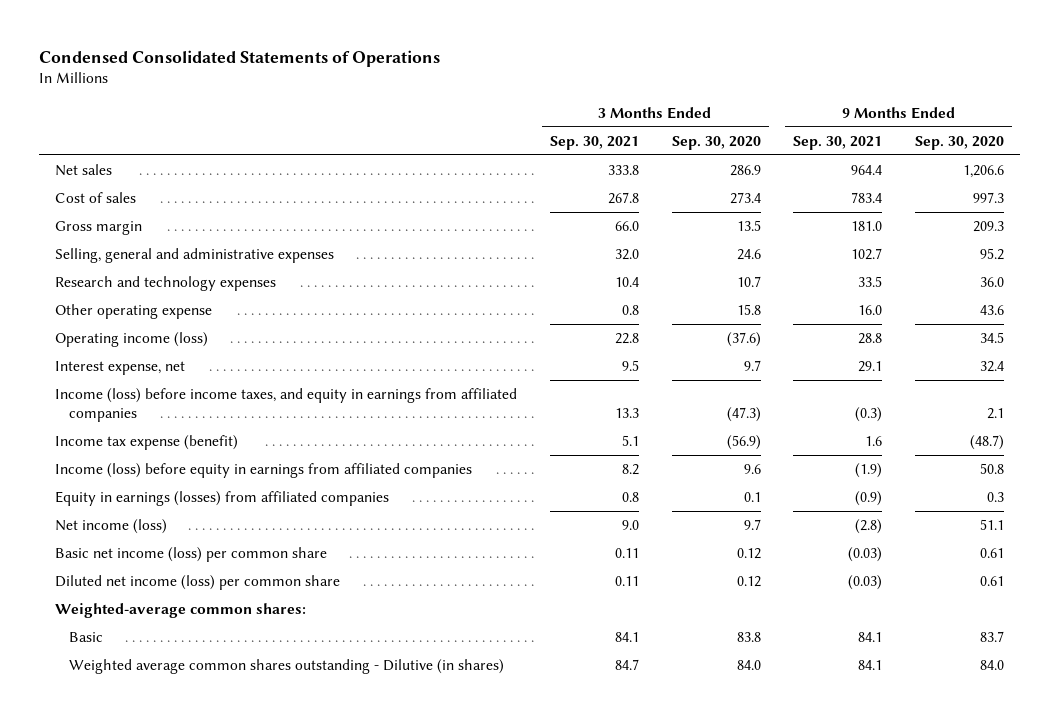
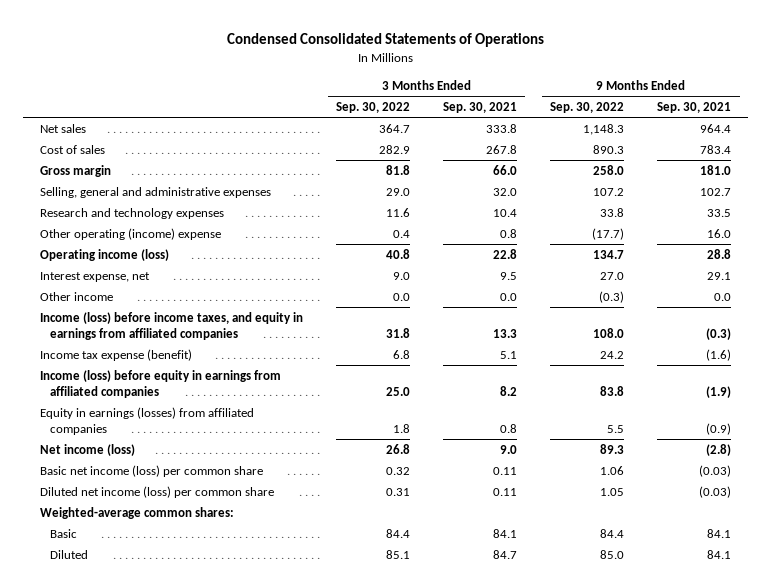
- | 3 Months Ended Sep. 30, 2021 | 3 Months Ended Sep. 30, 2020 | 9 Months Ended Sep. 30, 2021 | 9 Months Ended Sep. 30, 2020
+ | 3 Months Ended Sep. 30, 2022 | 3 Months Ended Sep. 30, 2021 | 9 Months Ended Sep. 30, 2022 | 9 Months Ended Sep. 30, 2021
- Other operating expense | 0.8 | 15.8 | 16.0 | 43.6
+ Other operating (income) expense | 0.4 | 0.8 | (17.7) | 16.0
+ Other income | 0.0 | 0.0 | (0.3) | 0.0
- Income tax expense (benefit) | 5.1 | (56.9) | 1.6 | (48.7)
+ Income tax expense (benefit) | 6.8 | 5.1 | 24.2 | (1.6)
- Weighted average common shares outstanding - Dilutive (in shares) | 84.7 | 84.0 | 84.1 | 84.0
+ Diluted | 85.1 | 84.7 | 85.0 | 84.1

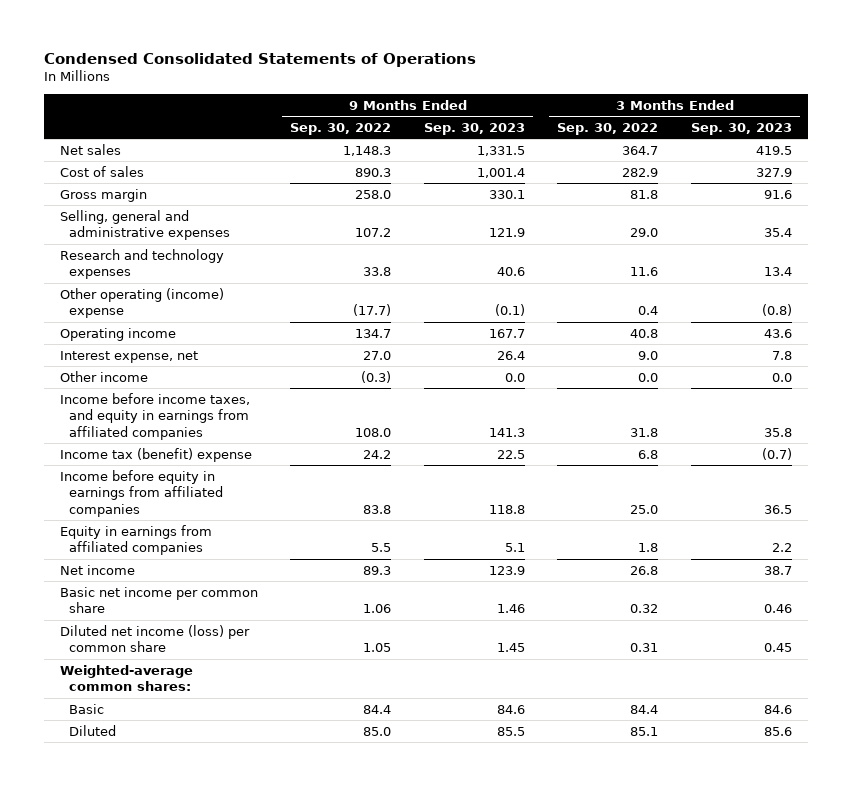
- | 3 Months Ended Sep. 30, 2022 | 3 Months Ended Sep. 30, 2021 | 9 Months Ended Sep. 30, 2022 | 9 Months Ended Sep. 30, 2021
+ | 9 Months Ended Sep. 30, 2022 | 9 Months Ended Sep. 30, 2023 | 3 Months Ended Sep. 30, 2022 | 3 Months Ended Sep. 30, 2023
- Operating income (loss) | 40.8 | 22.8 | 134.7 | 28.8
+ Operating income | 134.7 | 167.7 | 40.8 | 43.6
- Income (loss) before income taxes, and equity in earnings from affiliated companies | 31.8 | 13.3 | 108.0 | (0.3)
- Income tax expense (benefit) | 6.8 | 5.1 | 24.2 | (1.6)
- Income (loss) before equity in earnings from affiliated companies | 25.0 | 8.2 | 83.8 | (1.9)
- Equity in earnings (losses) from affiliated companies | 1.8 | 0.8 | 5.5 | (0.9)
- Net income (loss) | 26.8 | 9.0 | 89.3 | (2.8)
- Basic net income (loss) per common share | 0.32 | 0.11 | 1.06 | (0.03)
+ Income before income taxes, and equity in earnings from affiliated companies | 108.0 | 141.3 | 31.8 | 35.8
+ Income tax (benefit) expense | 24.2 | 22.5 | 6.8 | (0.7)
+ Income before equity in earnings from affiliated companies | 83.8 | 118.8 | 25.0 | 36.5
+ Equity in earnings from affiliated companies | 5.5 | 5.1 | 1.8 | 2.2
+ Net income | 89.3 | 123.9 | 26.8 | 38.7
+ Basic net income per common share | 1.06 | 1.46 | 0.32 | 0.46

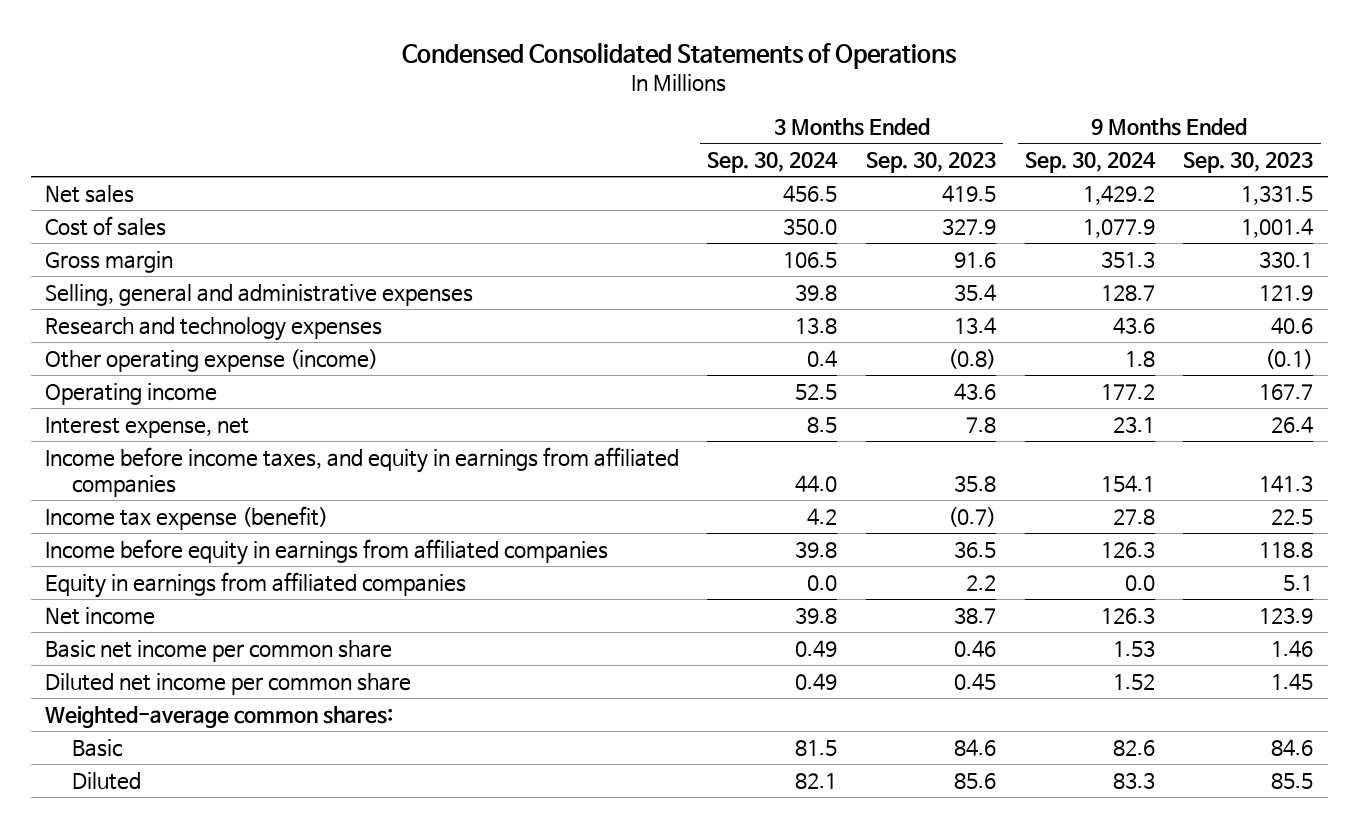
- | 9 Months Ended Sep. 30, 2022 | 9 Months Ended Sep. 30, 2023 | 3 Months Ended Sep. 30, 2022 | 3 Months Ended Sep. 30, 2023
+ | 3 Months Ended Sep. 30, 2024 | 3 Months Ended Sep. 30, 2023 | 9 Months Ended Sep. 30, 2024 | 9 Months Ended Sep. 30, 2023
- Other operating (income) expense | (17.7) | (0.1) | 0.4 | (0.8)
+ Other operating expense (income) | 0.4 | (0.8) | 1.8 | (0.1)
- Other income | (0.3) | 0.0 | 0.0 | 0.0
- Income tax (benefit) expense | 24.2 | 22.5 | 6.8 | (0.7)
+ Income tax expense (benefit) | 4.2 | (0.7) | 27.8 | 22.5
- Diluted net income (loss) per common share | 1.05 | 1.45 | 0.31 | 0.45
+ Diluted net income per common share | 0.49 | 0.45 | 1.52 | 1.45

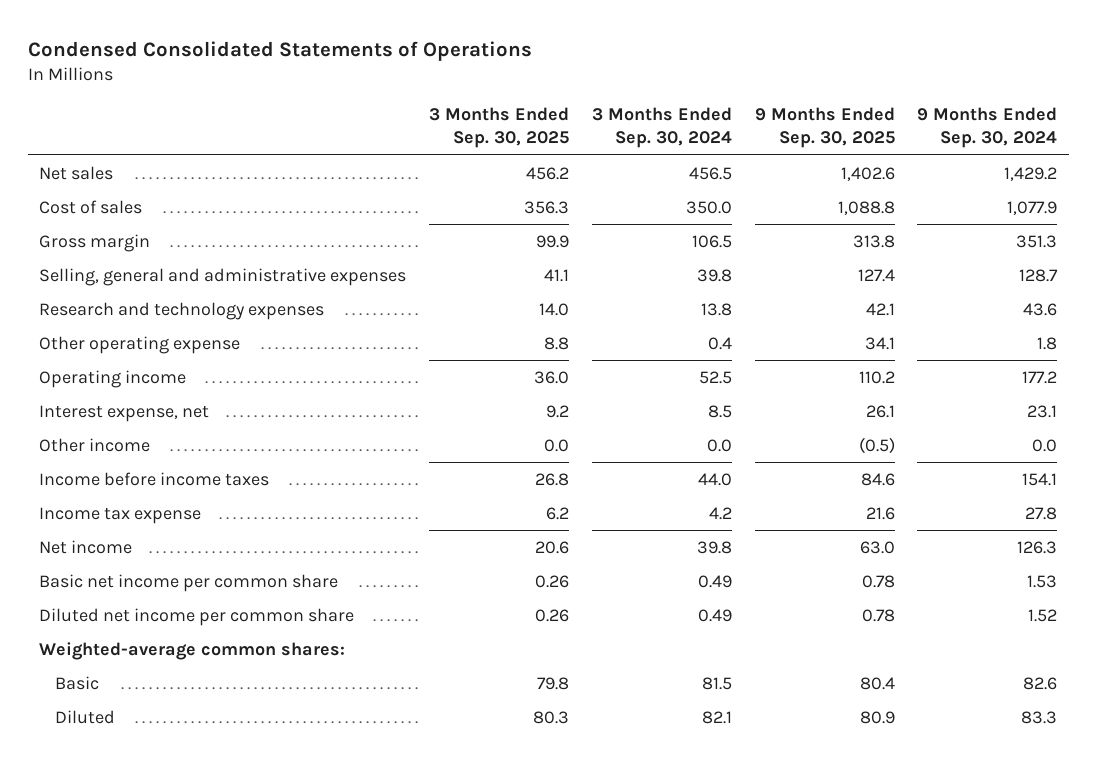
- | 3 Months Ended Sep. 30, 2024 | 3 Months Ended Sep. 30, 2023 | 9 Months Ended Sep. 30, 2024 | 9 Months Ended Sep. 30, 2023
+ | 3 Months Ended Sep. 30, 2025 | 3 Months Ended Sep. 30, 2024 | 9 Months Ended Sep. 30, 2025 | 9 Months Ended Sep. 30, 2024
- Other operating expense (income) | 0.4 | (0.8) | 1.8 | (0.1)
+ Other operating expense | 8.8 | 0.4 | 34.1 | 1.8
- Income before income taxes, and equity in earnings from affiliated companies | 44.0 | 35.8 | 154.1 | 141.3
- Income tax expense (benefit) | 4.2 | (0.7) | 27.8 | 22.5
- Income before equity in earnings from affiliated companies | 39.8 | 36.5 | 126.3 | 118.8
- Equity in earnings from affiliated companies | 0.0 | 2.2 | 0.0 | 5.1
+ Other income | 0.0 | 0.0 | (0.5) | 0.0
+ Income before income taxes | 26.8 | 44.0 | 84.6 | 154.1
+ Income tax expense | 6.2 | 4.2 | 21.6 | 27.8

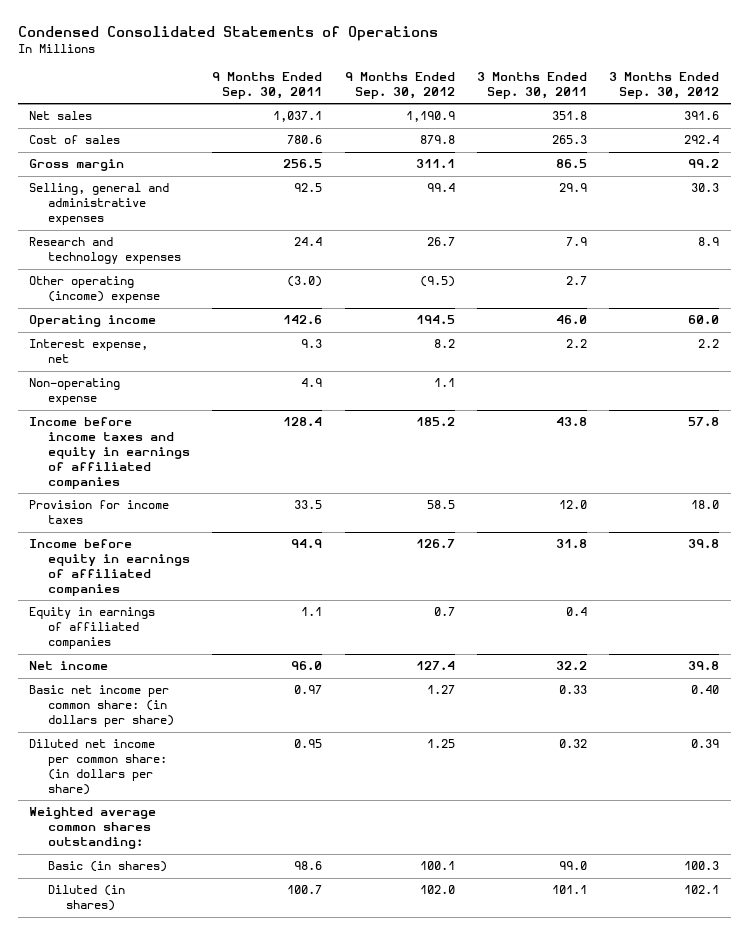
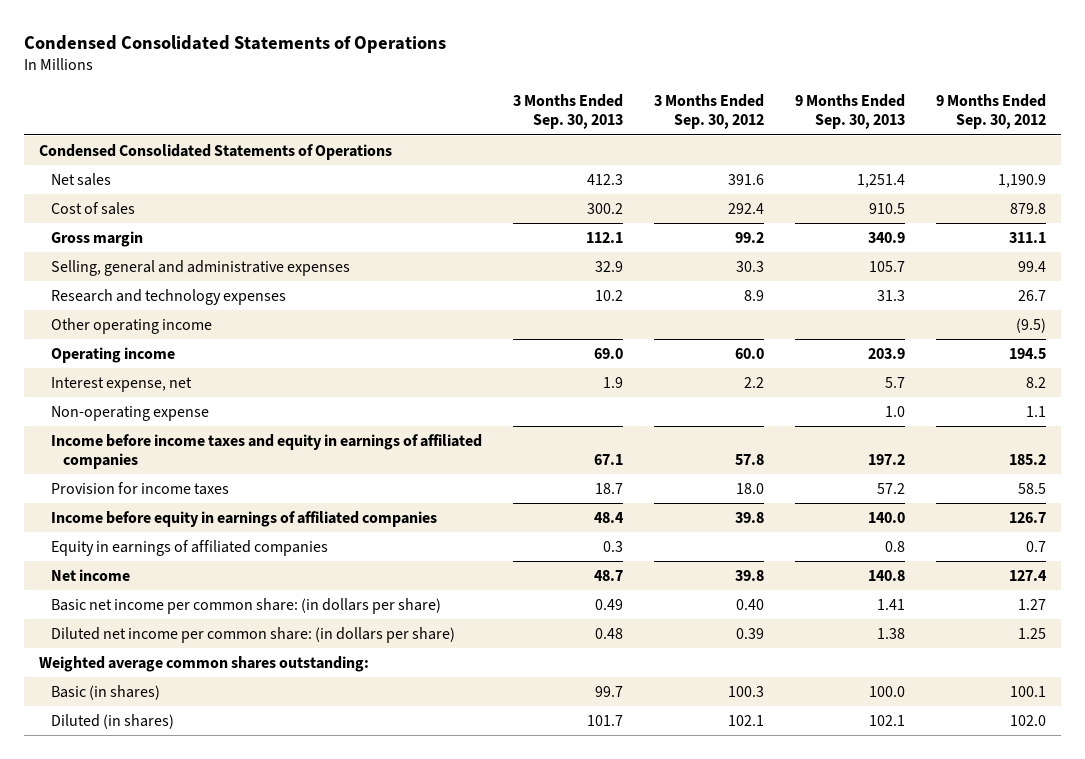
- | 9 Months Ended Sep. 30, 2011 | 9 Months Ended Sep. 30, 2012 | 3 Months Ended Sep. 30, 2011 | 3 Months Ended Sep. 30, 2012
+ | 3 Months Ended Sep. 30, 2013 | 3 Months Ended Sep. 30, 2012 | 9 Months Ended Sep. 30, 2013 | 9 Months Ended Sep. 30, 2012
+ Condensed Consolidated Statements of Operations
- Other operating (income) expense | (3.0) | (9.5) | 2.7 |
+ Other operating income | | | | (9.5)

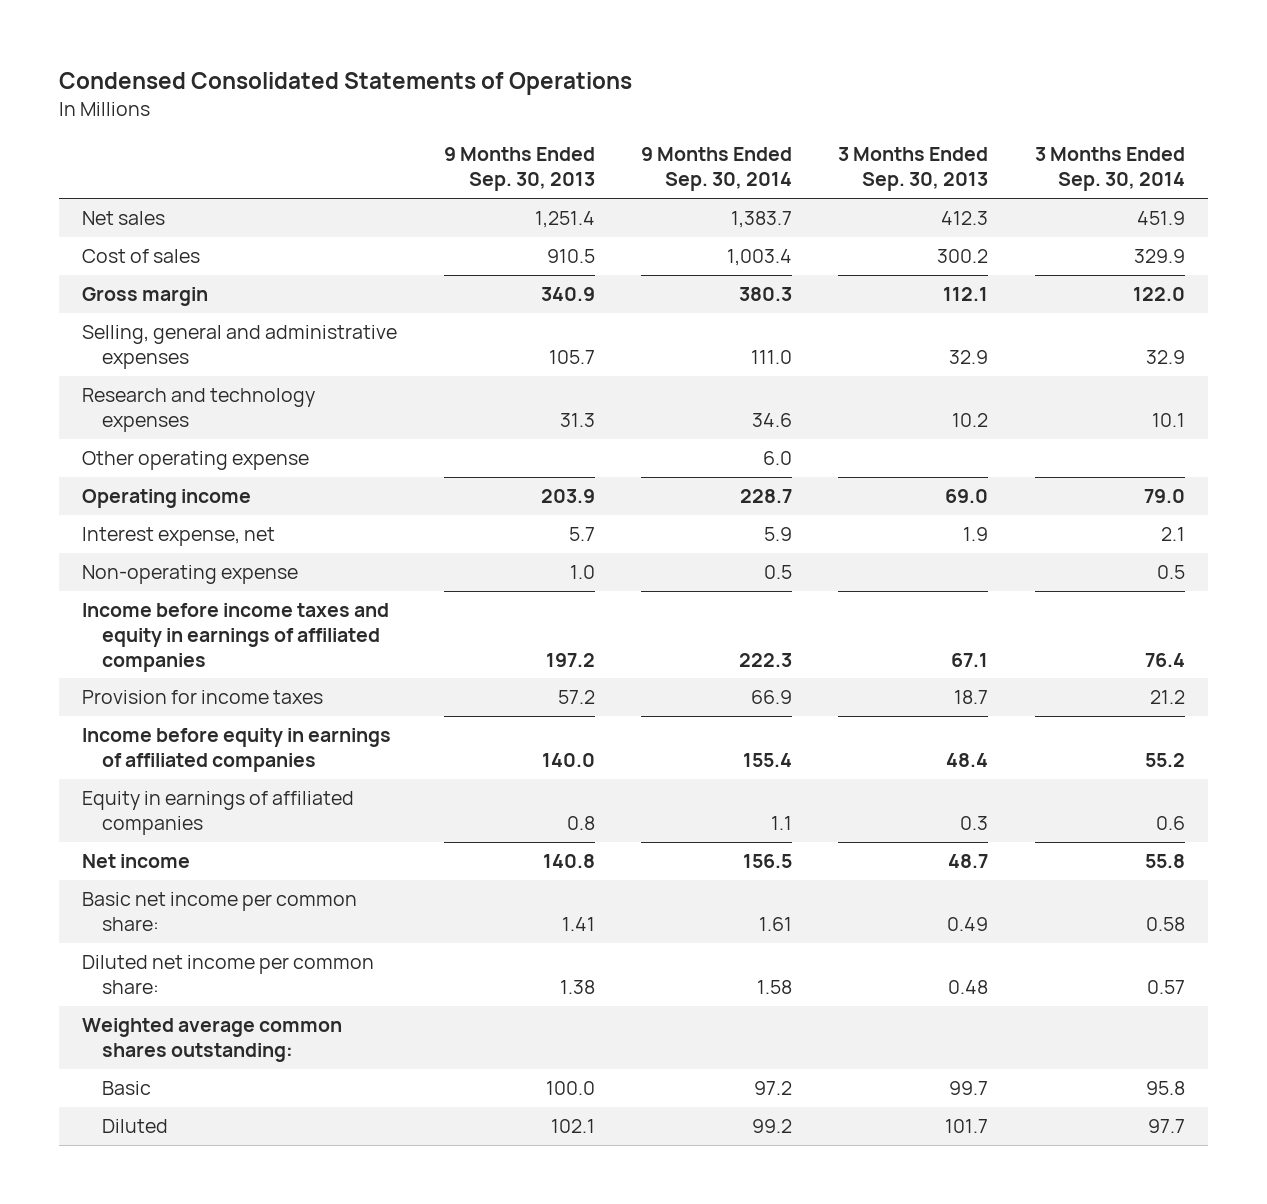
- | 3 Months Ended Sep. 30, 2013 | 3 Months Ended Sep. 30, 2012 | 9 Months Ended Sep. 30, 2013 | 9 Months Ended Sep. 30, 2012
+ | 9 Months Ended Sep. 30, 2013 | 9 Months Ended Sep. 30, 2014 | 3 Months Ended Sep. 30, 2013 | 3 Months Ended Sep. 30, 2014
- Condensed Consolidated Statements of Operations
- Other operating income | | | | (9.5)
+ Other operating expense | | 6.0 | |
- Basic net income per common share: (in dollars per share) | 0.49 | 0.40 | 1.41 | 1.27
- Diluted net income per common share: (in dollars per share) | 0.48 | 0.39 | 1.38 | 1.25
+ Basic net income per common share: | 1.41 | 1.61 | 0.49 | 0.58
+ Diluted net income per common share: | 1.38 | 1.58 | 0.48 | 0.57
- Basic (in shares) | 99.7 | 100.3 | 100.0 | 100.1
- Diluted (in shares) | 101.7 | 102.1 | 102.1 | 102.0
+ Basic | 100.0 | 97.2 | 99.7 | 95.8
+ Diluted | 102.1 | 99.2 | 101.7 | 97.7

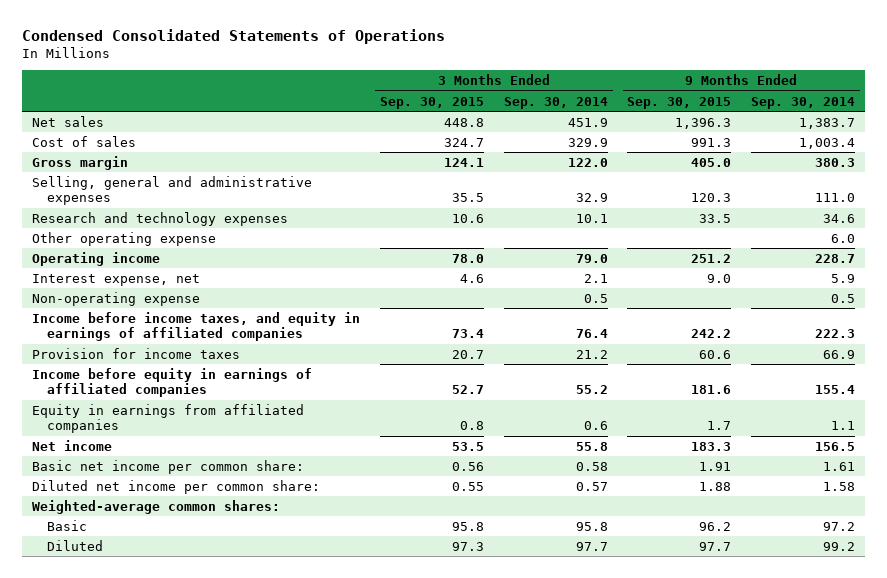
- | 9 Months Ended Sep. 30, 2013 | 9 Months Ended Sep. 30, 2014 | 3 Months Ended Sep. 30, 2013 | 3 Months Ended Sep. 30, 2014
+ | 3 Months Ended Sep. 30, 2015 | 3 Months Ended Sep. 30, 2014 | 9 Months Ended Sep. 30, 2015 | 9 Months Ended Sep. 30, 2014
- Income before income taxes and equity in earnings of affiliated companies | 197.2 | 222.3 | 67.1 | 76.4
+ Income before income taxes, and equity in earnings of affiliated companies | 73.4 | 76.4 | 242.2 | 222.3
- Equity in earnings of affiliated companies | 0.8 | 1.1 | 0.3 | 0.6
+ Equity in earnings from affiliated companies | 0.8 | 0.6 | 1.7 | 1.1
- Weighted average common shares outstanding:
+ Weighted-average common shares:

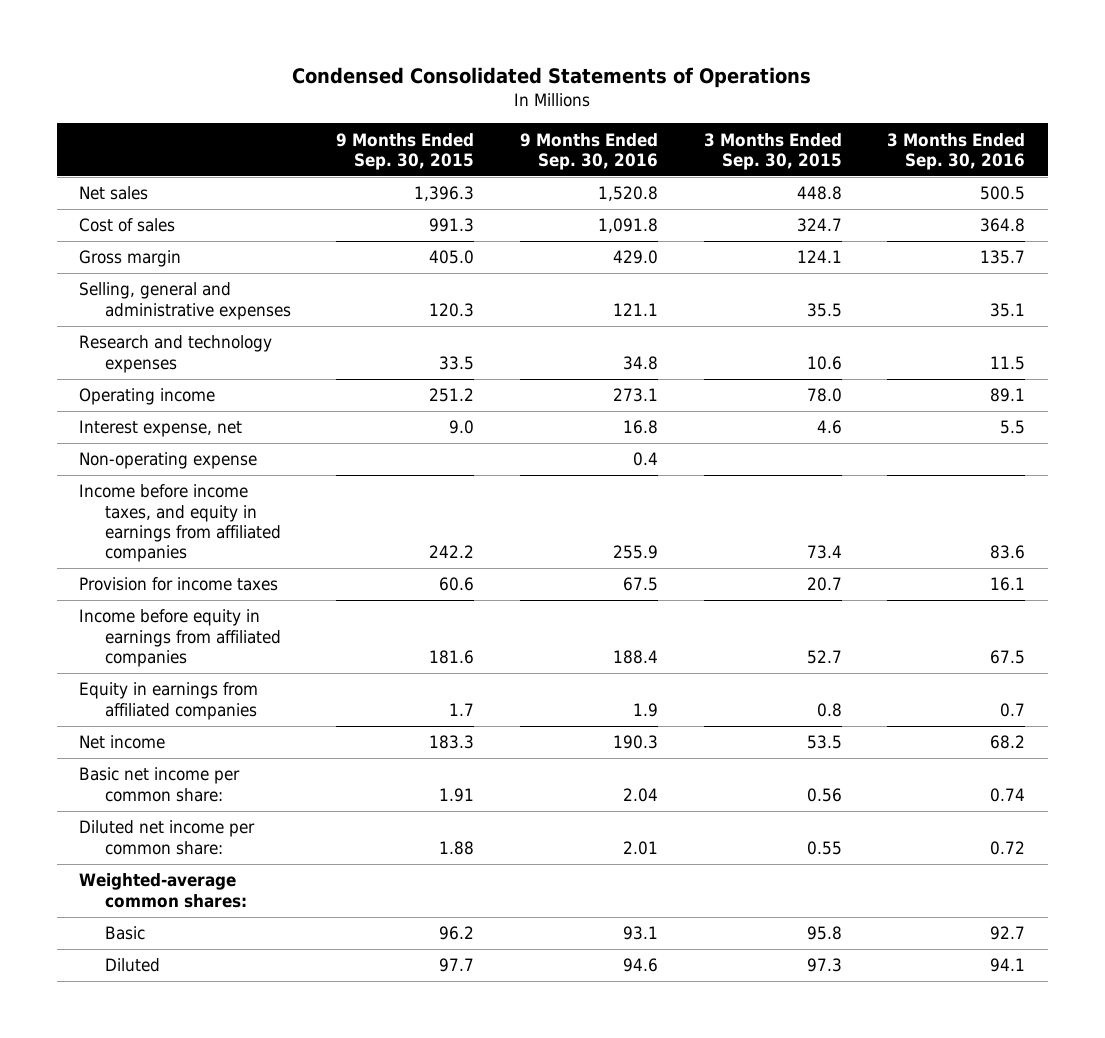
- | 3 Months Ended Sep. 30, 2015 | 3 Months Ended Sep. 30, 2014 | 9 Months Ended Sep. 30, 2015 | 9 Months Ended Sep. 30, 2014
+ | 9 Months Ended Sep. 30, 2015 | 9 Months Ended Sep. 30, 2016 | 3 Months Ended Sep. 30, 2015 | 3 Months Ended Sep. 30, 2016
- Other operating expense | | | | 6.0
- Income before income taxes, and equity in earnings of affiliated companies | 73.4 | 76.4 | 242.2 | 222.3
+ Income before income taxes, and equity in earnings from affiliated companies | 242.2 | 255.9 | 73.4 | 83.6
- Income before equity in earnings of affiliated companies | 52.7 | 55.2 | 181.6 | 155.4
+ Income before equity in earnings from affiliated companies | 181.6 | 188.4 | 52.7 | 67.5

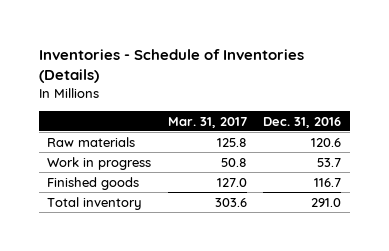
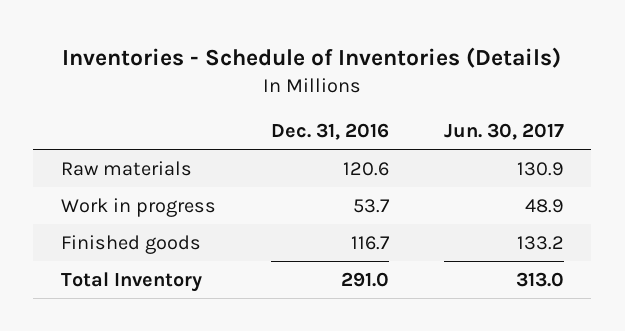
- | Mar. 31, 2017 | Dec. 31, 2016
+ | Dec. 31, 2016 | Jun. 30, 2017
- Total inventory | 303.6 | 291.0
+ Total Inventory | 291.0 | 313.0

